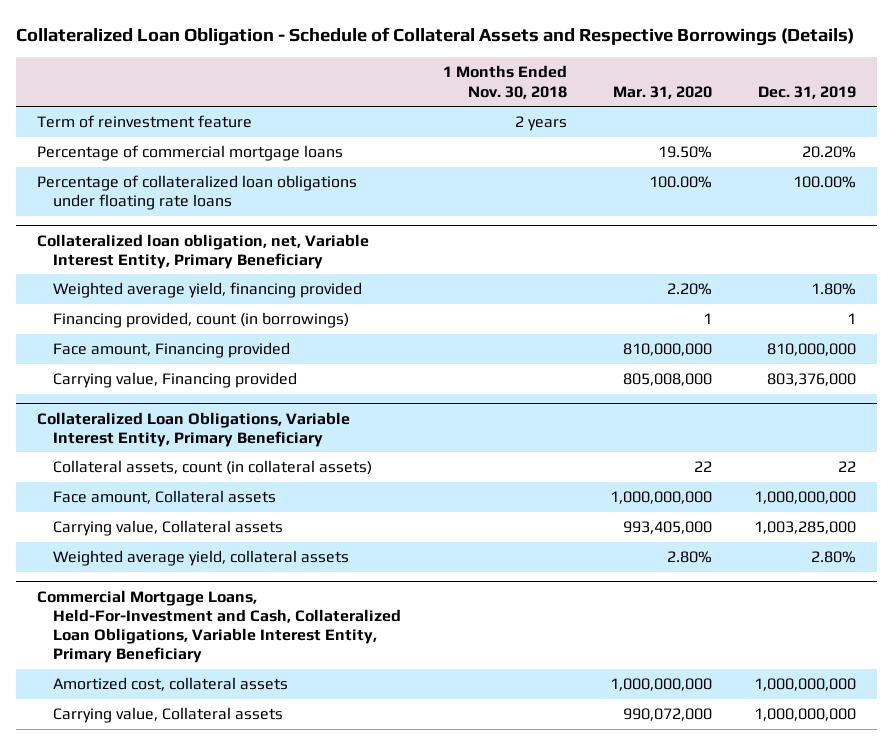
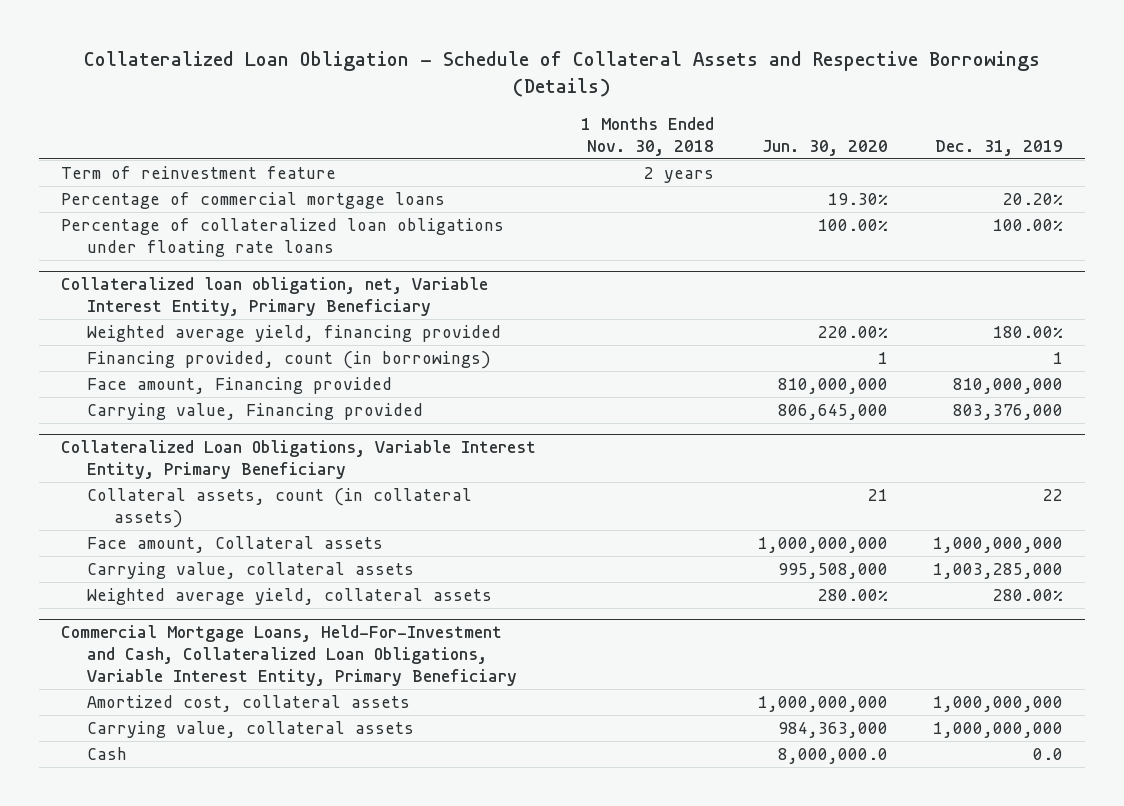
- | 1 Months Ended Nov. 30, 2018 | Mar. 31, 2020 | Dec. 31, 2019
+ | 1 Months Ended Nov. 30, 2018 | Jun. 30, 2020 | Dec. 31, 2019
@ Collateralized loan obligation, net, Variable Interest Entity, Primary Beneficiary
- Weighted average yield, financing provided | | 2.20% | 1.80%
+ Weighted average yield, financing provided | | 220.00% | 180.00%
@ Collateralized Loan Obligations, Variable Interest Entity, Primary Beneficiary
- Carrying value, Collateral assets | | 993,405,000 | 1,003,285,000
- Weighted average yield, collateral assets | | 2.80% | 2.80%
+ Carrying value, collateral assets | | 995,508,000 | 1,003,285,000
+ Weighted average yield, collateral assets | | 280.00% | 280.00%
@ Commercial Mortgage Loans, Held-For-Investment and Cash, Collateralized Loan Obligations, Variable Interest Entity, Primary Beneficiary
- Carrying value, Collateral assets | | 990,072,000 | 1,000,000,000
+ Carrying value, collateral assets | | 984,363,000 | 1,000,000,000
+ Cash | | 8,000,000.0 | 0.0

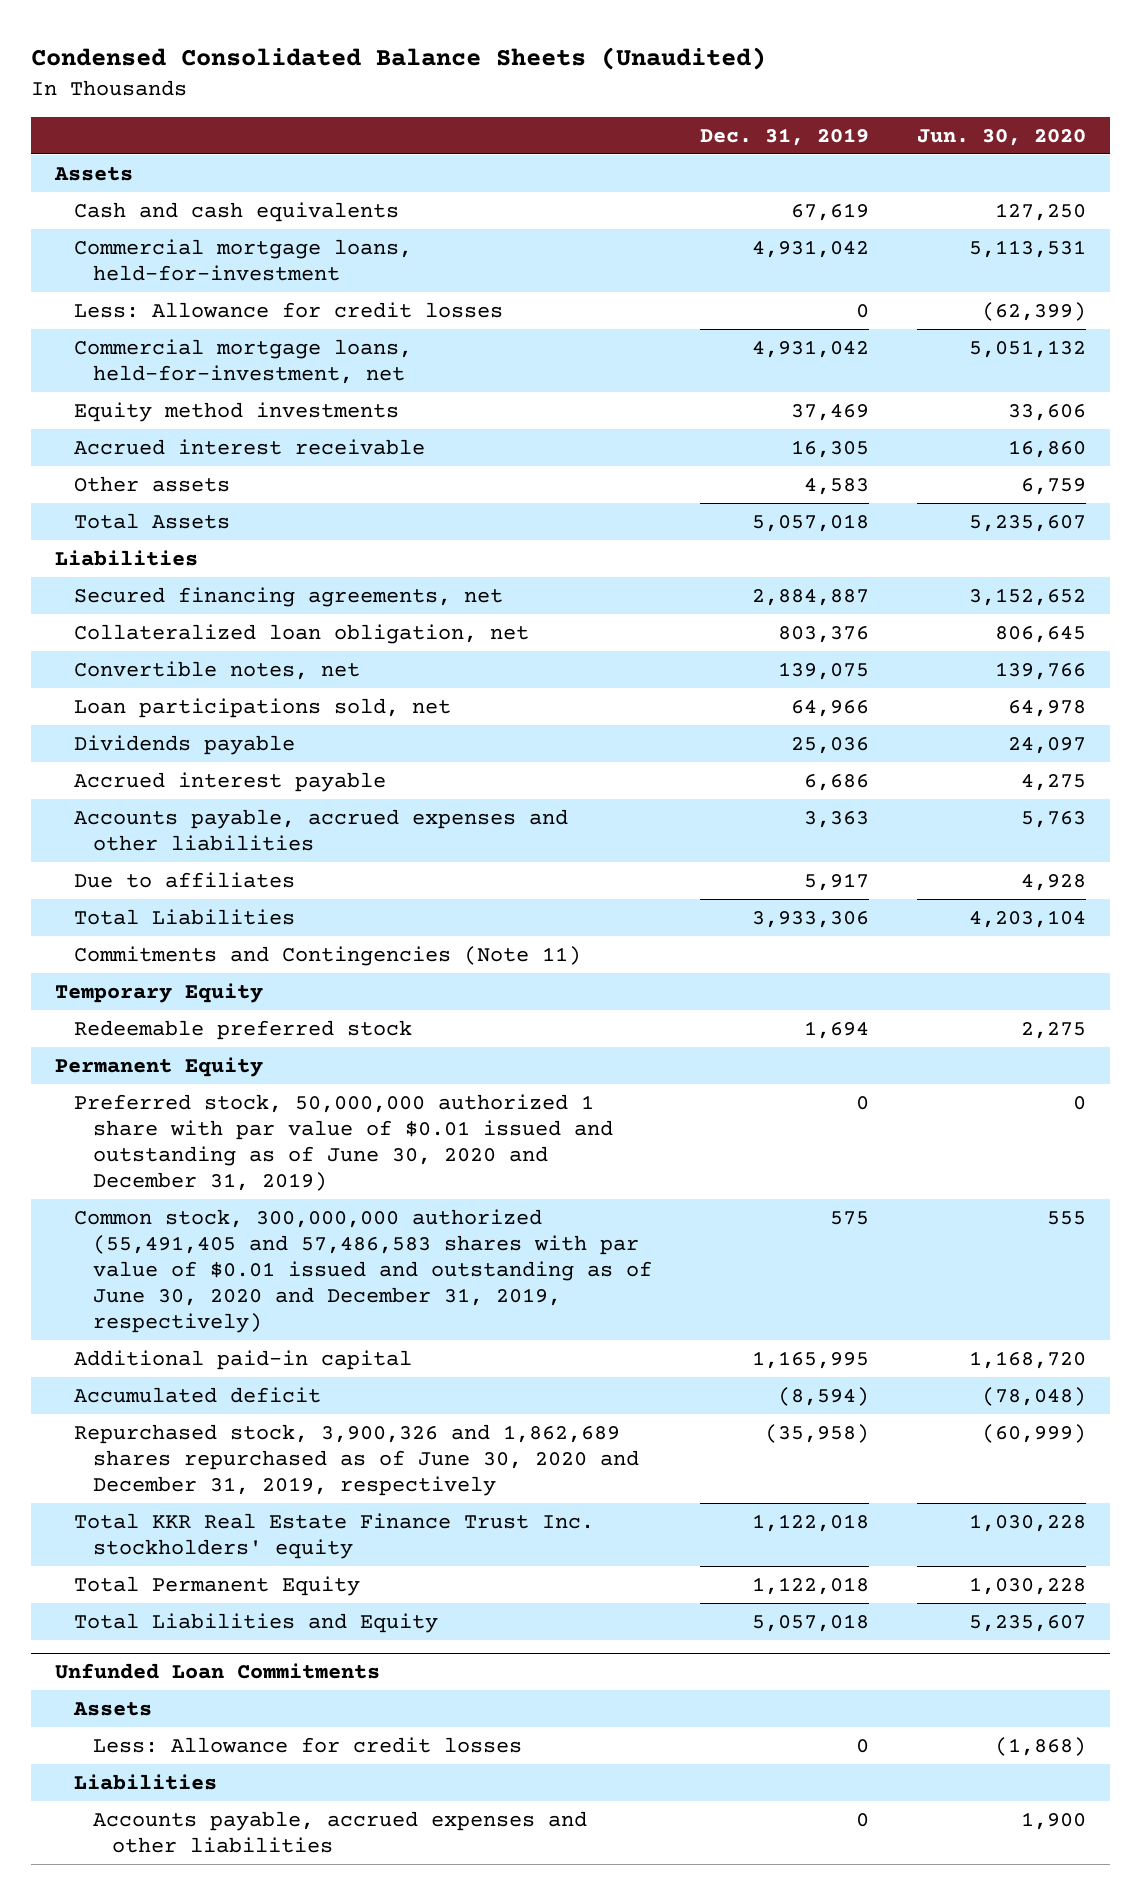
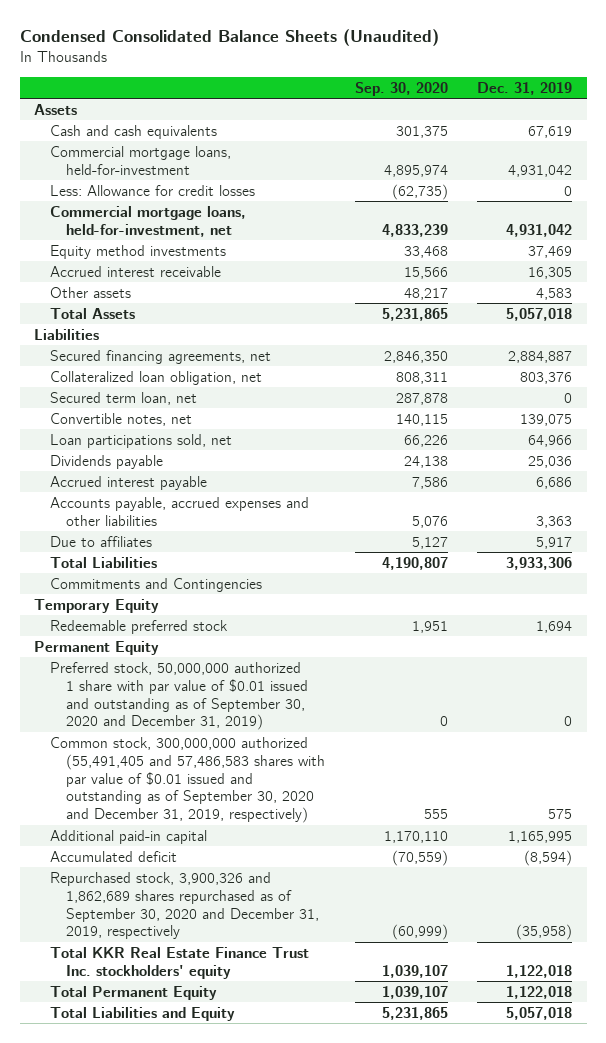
- | Dec. 31, 2019 | Jun. 30, 2020
+ | Sep. 30, 2020 | Dec. 31, 2019
+ Secured term loan, net | 287,878 | 0
- Commitments and Contingencies (Note 11)
+ Commitments and Contingencies
- Preferred stock, 50,000,000 authorized 1 share with par value of $0.01 issued and outstanding as of June 30, 2020 and December 31, 2019) | 0 | 0
- Common stock, 300,000,000 authorized (55,491,405 and 57,486,583 shares with par value of $0.01 issued and outstanding as of June 30, 2020 and December 31, 2019, respectively) | 575 | 555
+ Preferred stock, 50,000,000 authorized 1 share with par value of $0.01 issued and outstanding as of September 30, 2020 and December 31, 2019) | 0 | 0
+ Common stock, 300,000,000 authorized (55,491,405 and 57,486,583 shares with par value of $0.01 issued and outstanding as of September 30, 2020 and December 31, 2019, respectively) | 555 | 575
- Repurchased stock, 3,900,326 and 1,862,689 shares repurchased as of June 30, 2020 and December 31, 2019, respectively | (35,958) | (60,999)
+ Repurchased stock, 3,900,326 and 1,862,689 shares repurchased as of September 30, 2020 and December 31, 2019, respectively | (60,999) | (35,958)
- Unfunded Loan Commitments
- Assets
- Less: Allowance for credit losses | 0 | (1,868)
- Liabilities
- Accounts payable, accrued expenses and other liabilities | 0 | 1,900

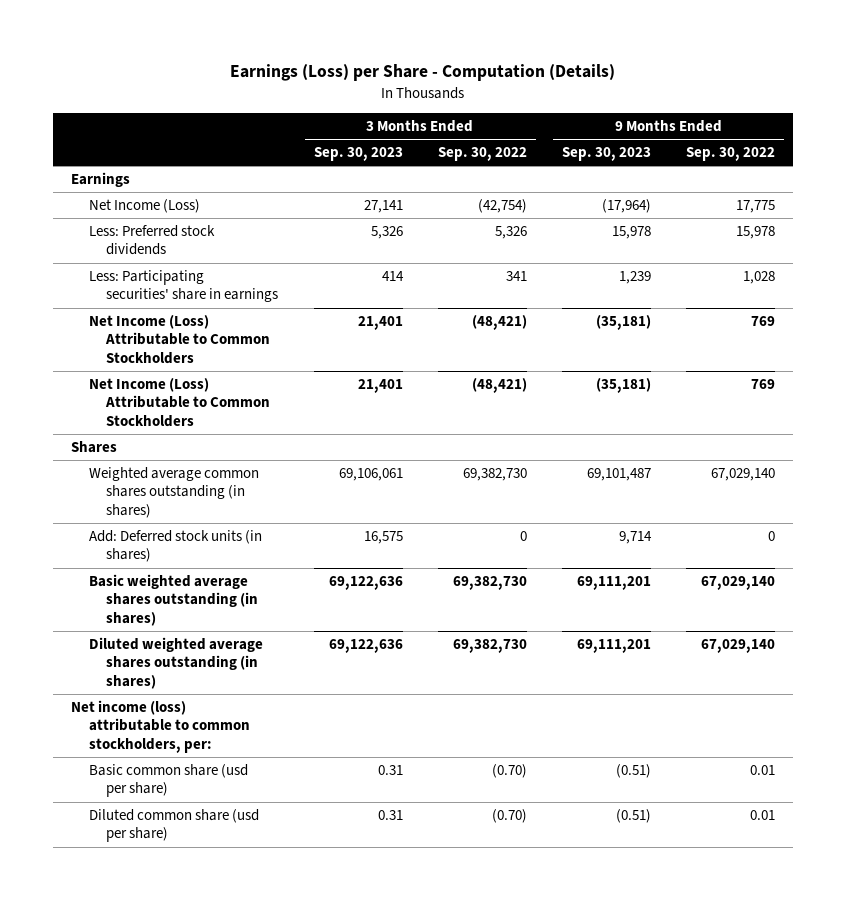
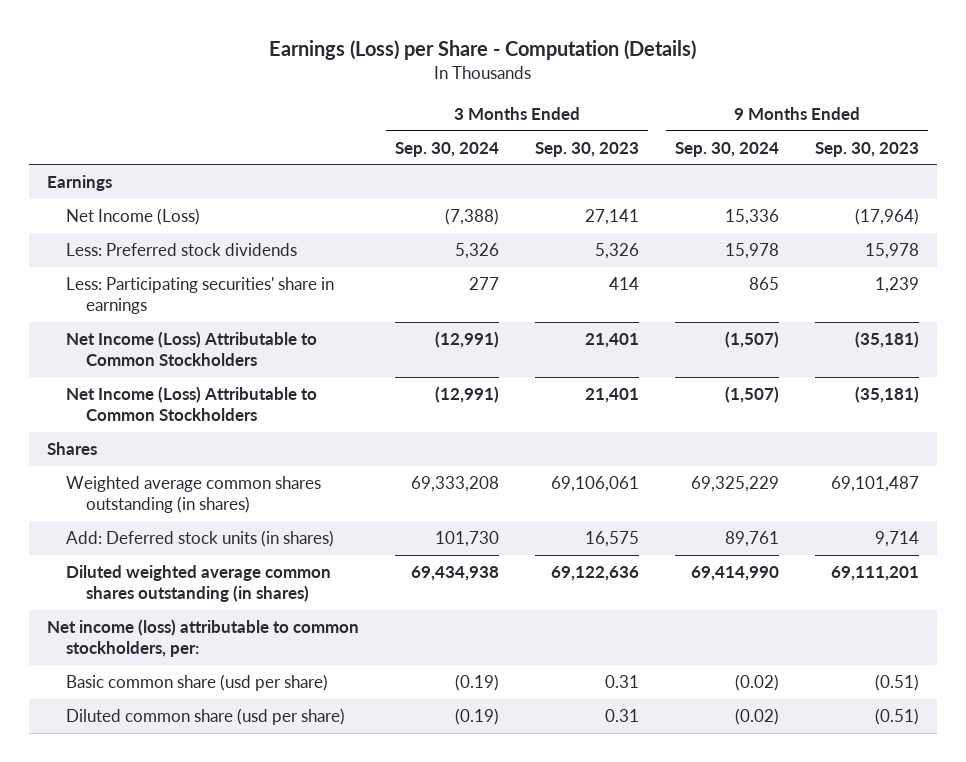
- | 3 Months Ended Sep. 30, 2023 | 3 Months Ended Sep. 30, 2022 | 9 Months Ended Sep. 30, 2023 | 9 Months Ended Sep. 30, 2022
+ | 3 Months Ended Sep. 30, 2024 | 3 Months Ended Sep. 30, 2023 | 9 Months Ended Sep. 30, 2024 | 9 Months Ended Sep. 30, 2023
- Basic weighted average shares outstanding (in shares) | 69,122,636 | 69,382,730 | 69,111,201 | 67,029,140
- Diluted weighted average shares outstanding (in shares) | 69,122,636 | 69,382,730 | 69,111,201 | 67,029,140
+ Diluted weighted average common shares outstanding (in shares) | 69,434,938 | 69,122,636 | 69,414,990 | 69,111,201

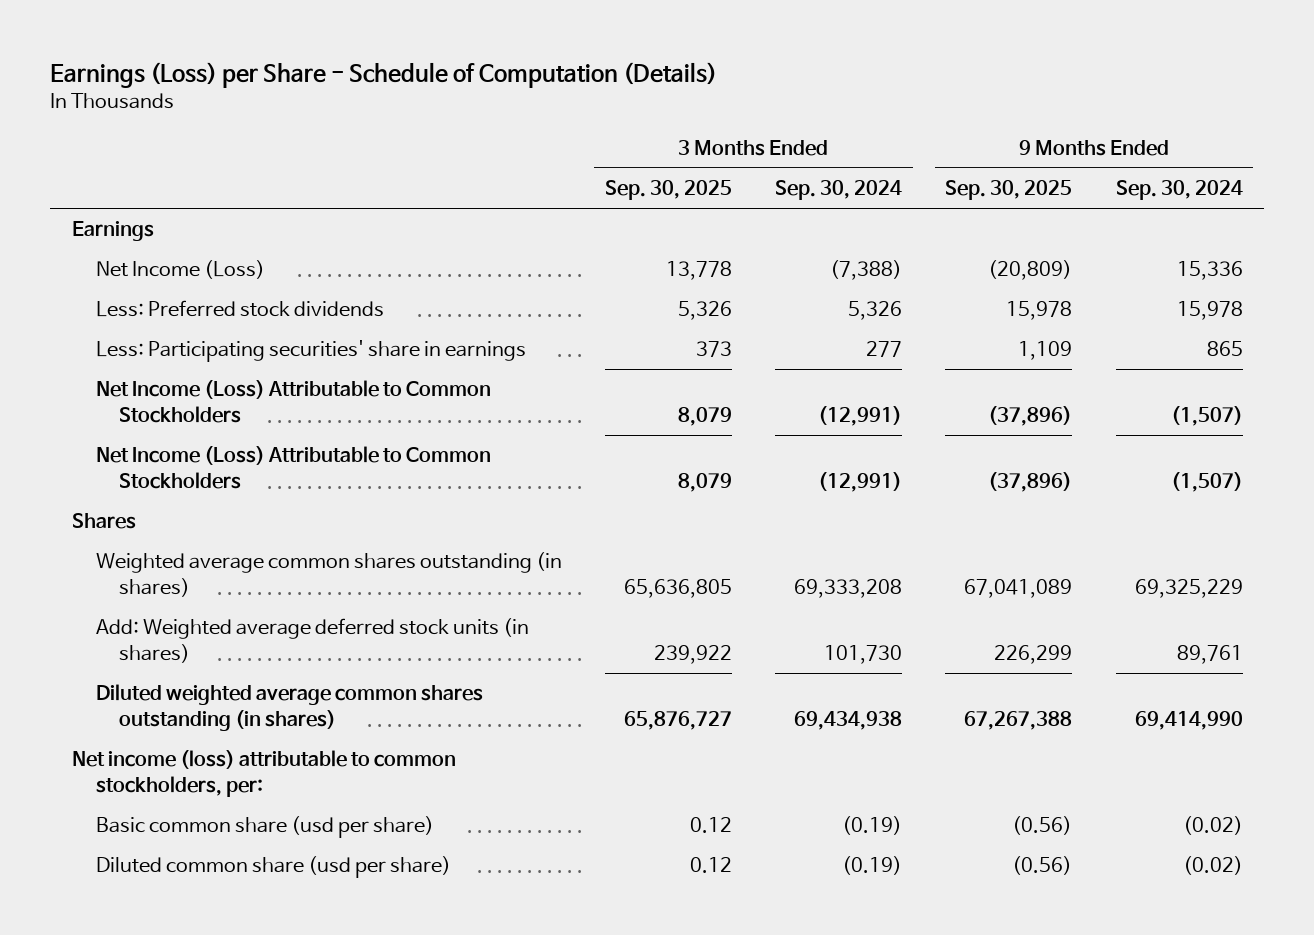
- Earnings (Loss) per Share - Computation (Details)
+ Earnings (Loss) per Share - Schedule of Computation (Details)
- | 3 Months Ended Sep. 30, 2024 | 3 Months Ended Sep. 30, 2023 | 9 Months Ended Sep. 30, 2024 | 9 Months Ended Sep. 30, 2023
+ | 3 Months Ended Sep. 30, 2025 | 3 Months Ended Sep. 30, 2024 | 9 Months Ended Sep. 30, 2025 | 9 Months Ended Sep. 30, 2024
- Add: Deferred stock units (in shares) | 101,730 | 16,575 | 89,761 | 9,714
+ Add: Weighted average deferred stock units (in shares) | 239,922 | 101,730 | 226,299 | 89,761

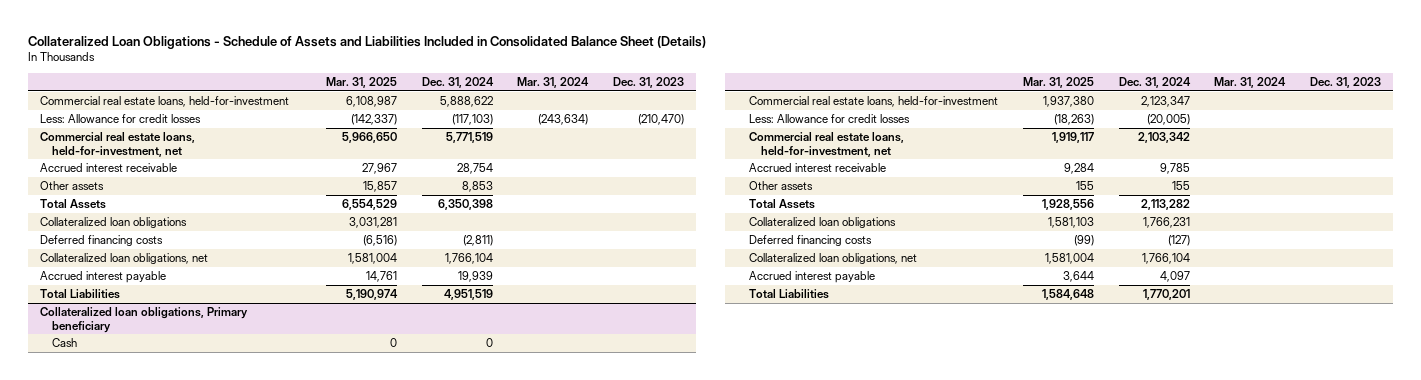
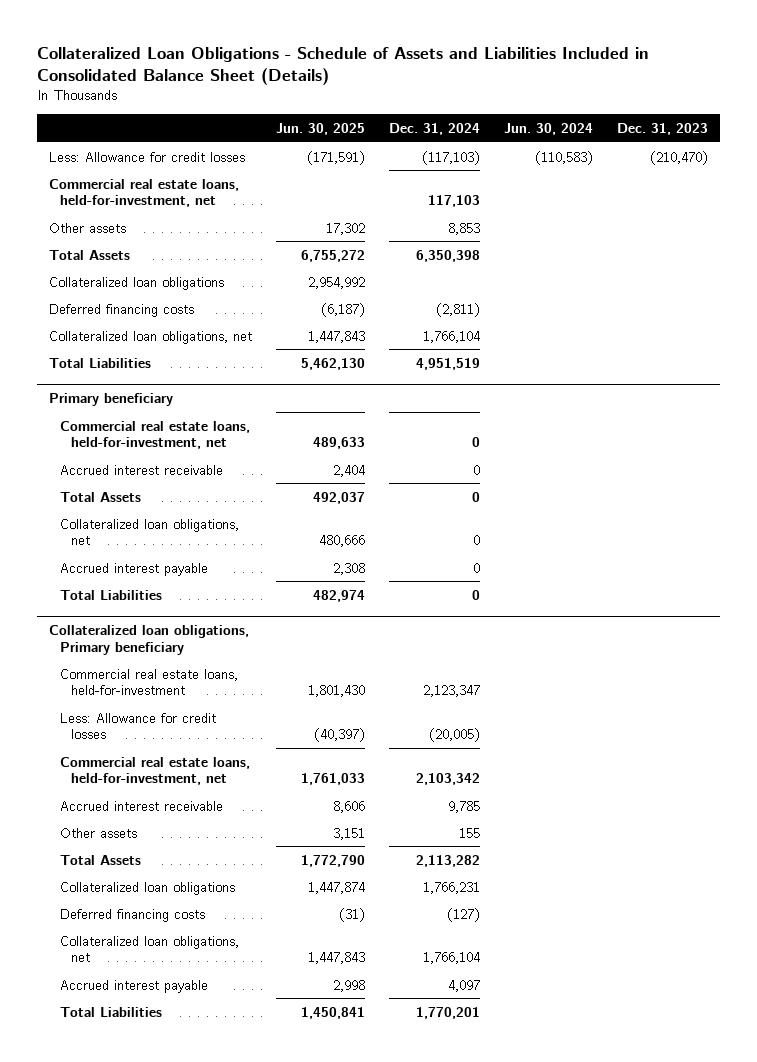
- | Mar. 31, 2025 | Dec. 31, 2024 | Mar. 31, 2024 | Dec. 31, 2023
+ | Jun. 30, 2025 | Dec. 31, 2024 | Jun. 30, 2024 | Dec. 31, 2023
- Commercial real estate loans, held-for-investment | 6,108,987 | 5,888,622 | |
- Commercial real estate loans, held-for-investment, net | 5,966,650 | 5,771,519 | |
- Accrued interest receivable | 27,967 | 28,754 | |
+ Commercial real estate loans, held-for-investment, net | | 117,103 | |
- Accrued interest payable | 14,761 | 19,939 | |
+ Primary beneficiary
+ Commercial real estate loans, held-for-investment, net | 489,633 | 0 | |
+ Accrued interest receivable | 2,404 | 0 | |
+ Total Assets | 492,037 | 0 | |
+ Collateralized loan obligations, net | 480,666 | 0 | |
+ Accrued interest payable | 2,308 | 0 | |
+ Total Liabilities | 482,974 | 0 | |
@ Collateralized loan obligations, Primary beneficiary
- Cash | 0 | 0 | |

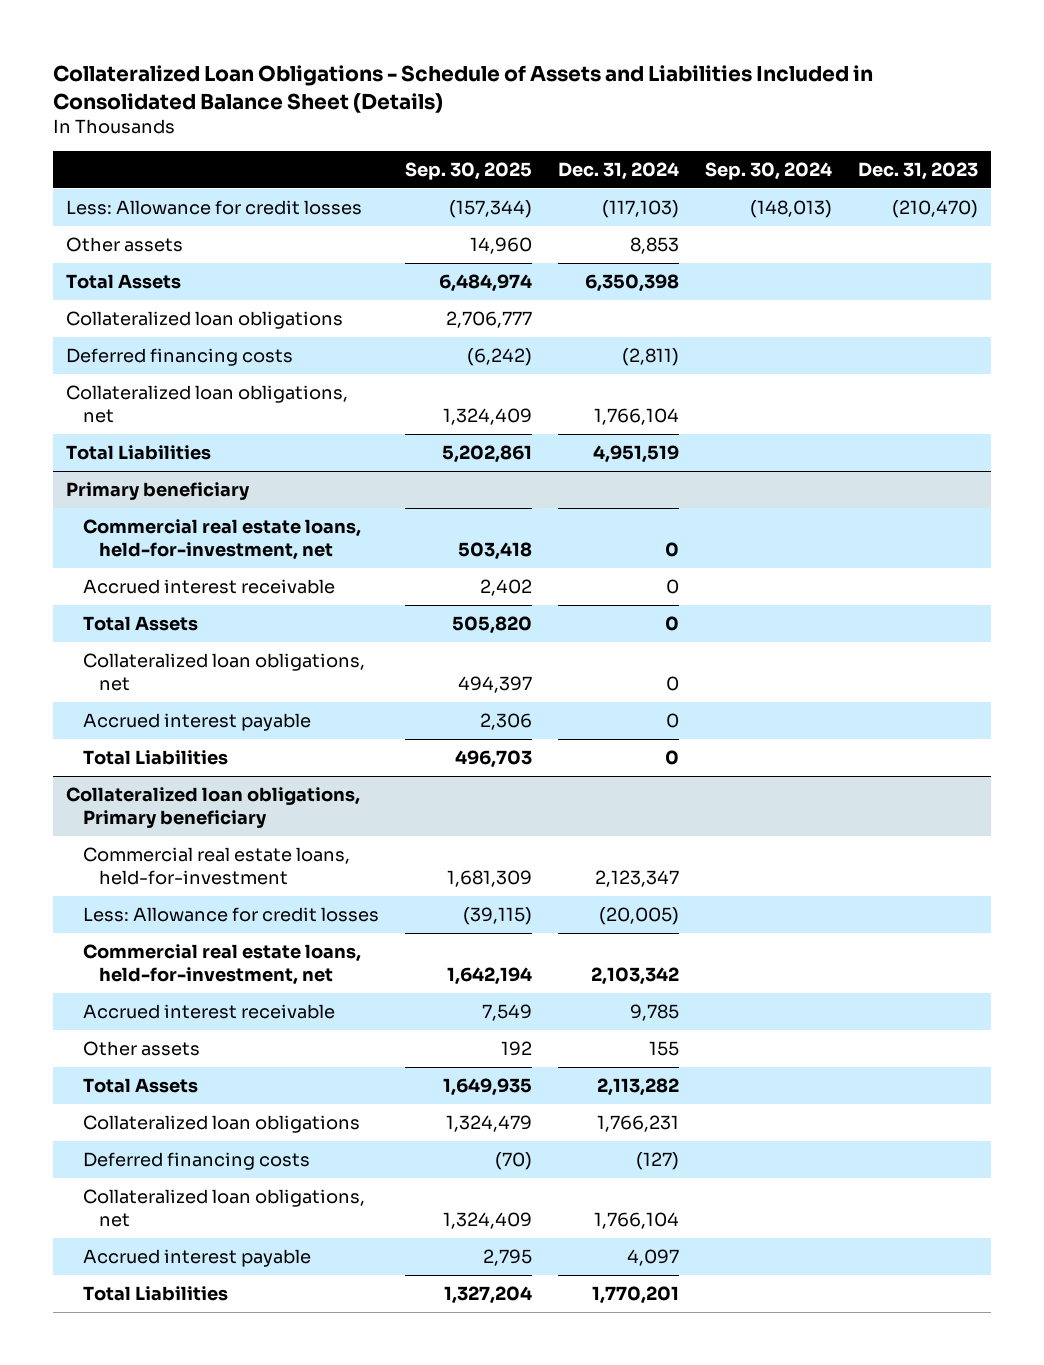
- | Jun. 30, 2025 | Dec. 31, 2024 | Jun. 30, 2024 | Dec. 31, 2023
+ | Sep. 30, 2025 | Dec. 31, 2024 | Sep. 30, 2024 | Dec. 31, 2023
- Commercial real estate loans, held-for-investment, net | | 117,103 | |

